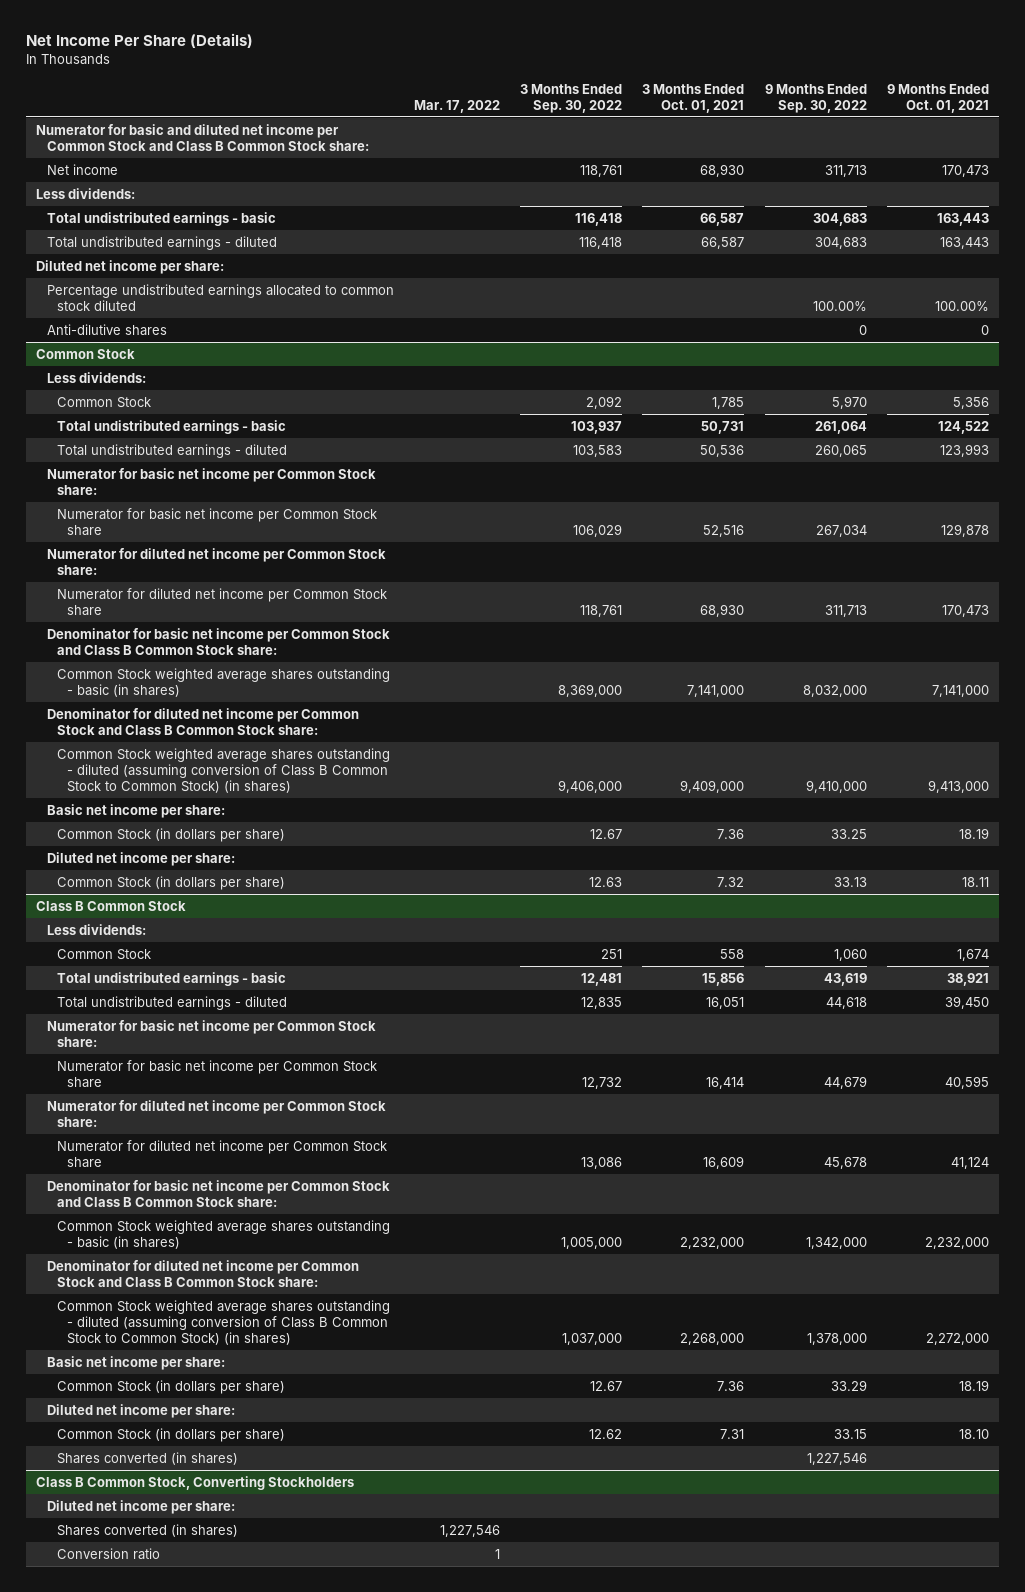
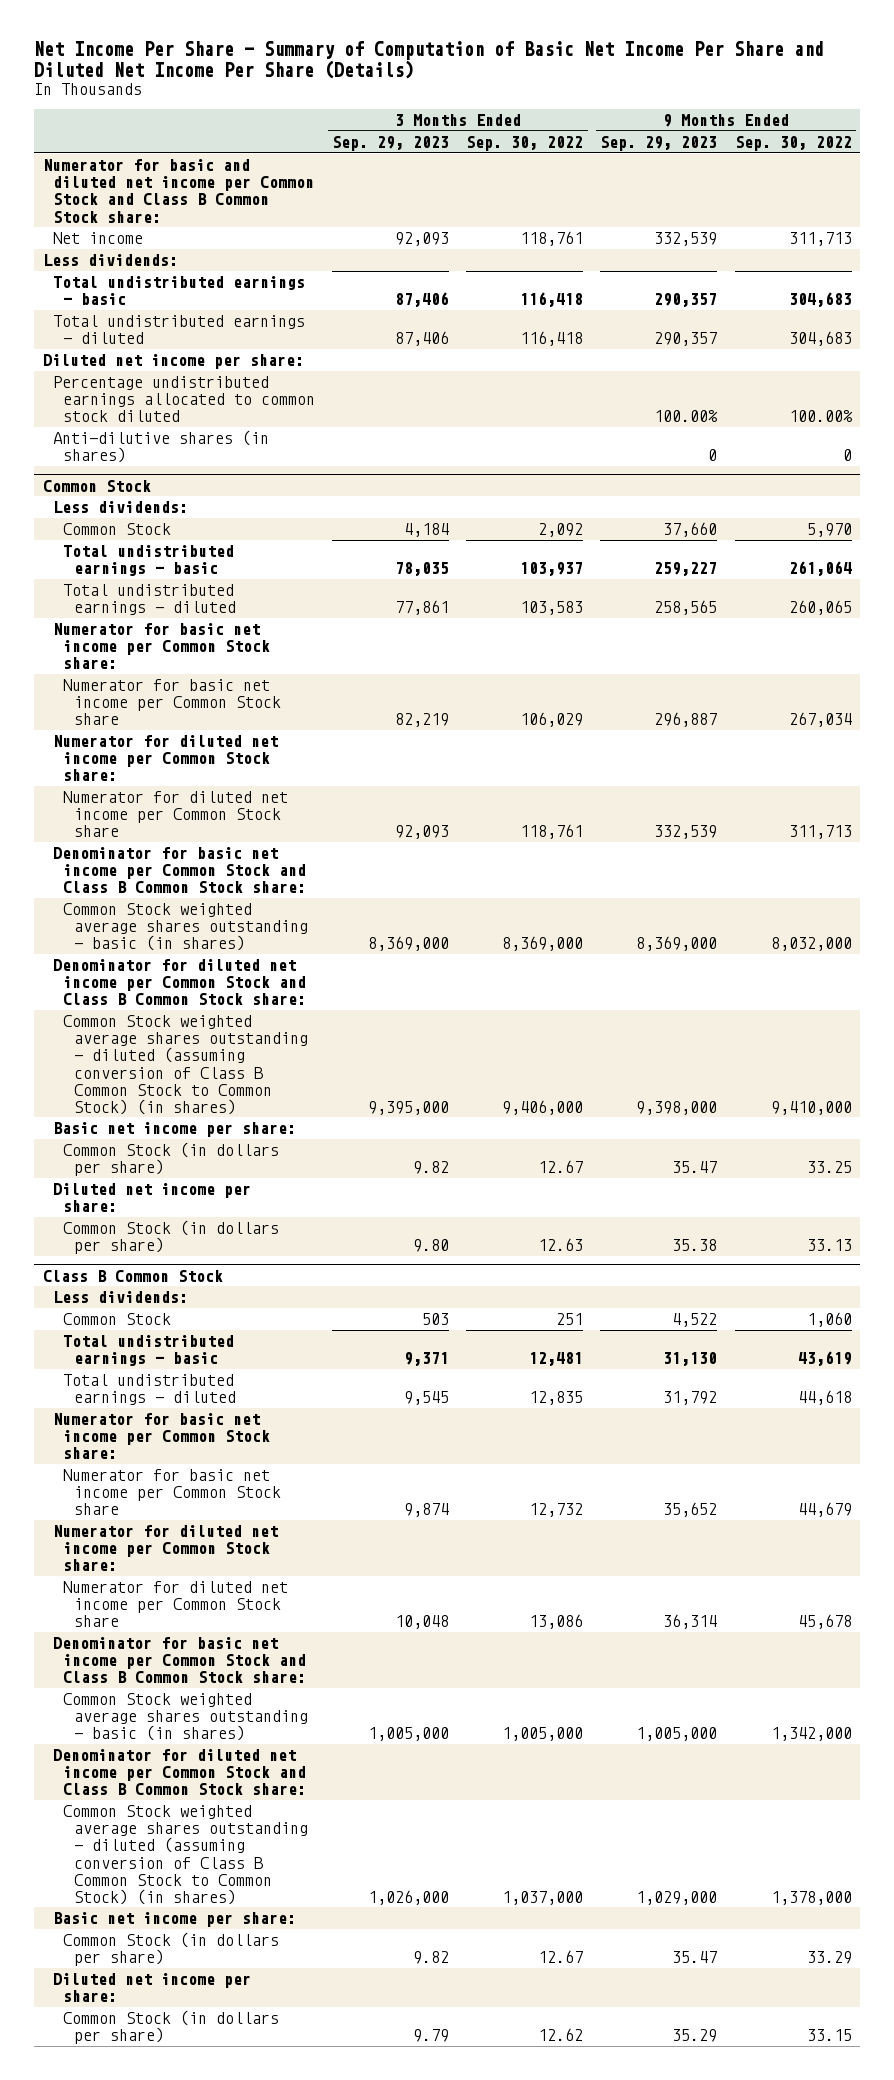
- Net Income Per Share (Details)
+ Net Income Per Share - Summary of Computation of Basic Net Income Per Share and Diluted Net Income Per Share (Details)
- | Mar. 17, 2022 | 3 Months Ended Sep. 30, 2022 | 3 Months Ended Oct. 01, 2021 | 9 Months Ended Sep. 30, 2022 | 9 Months Ended Oct. 01, 2021
+ | 3 Months Ended Sep. 29, 2023 | 3 Months Ended Sep. 30, 2022 | 9 Months Ended Sep. 29, 2023 | 9 Months Ended Sep. 30, 2022
- Anti-dilutive shares | | | | 0 | 0
+ Anti-dilutive shares (in shares) | | | 0 | 0
@ Class B Common Stock
- Shares converted (in shares) | | | | 1,227,546 |
- Class B Common Stock, Converting Stockholders
- Diluted net income per share:
- Shares converted (in shares) | 1,227,546 | | | |
- Conversion ratio | 1 | | | |

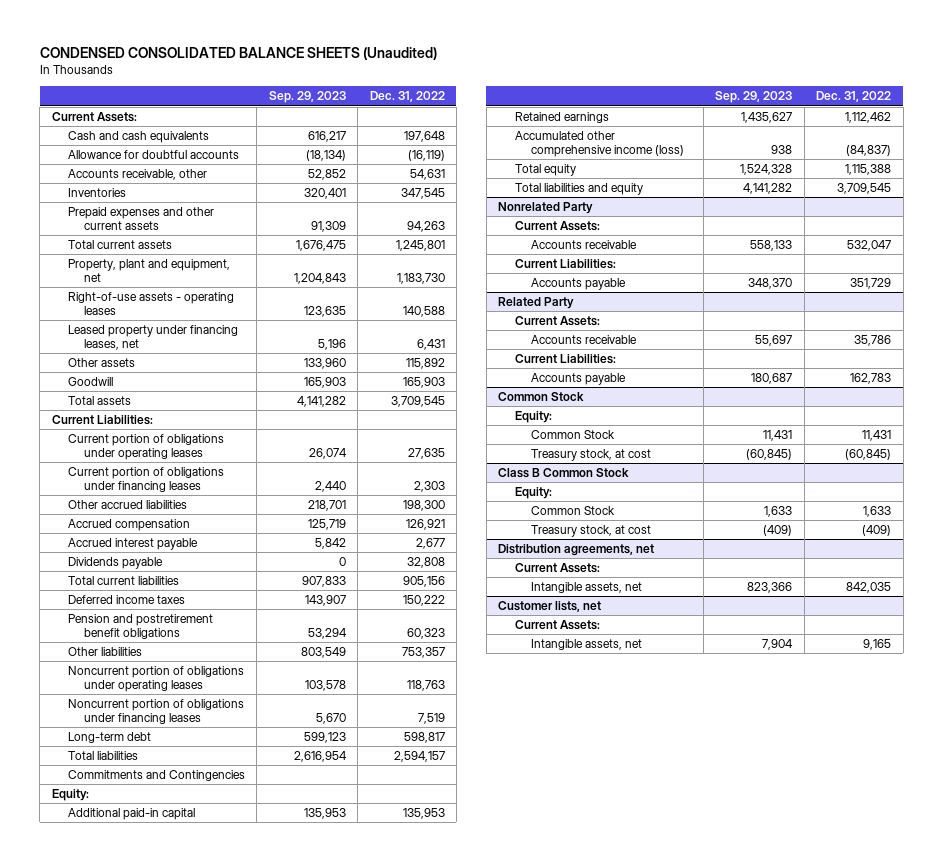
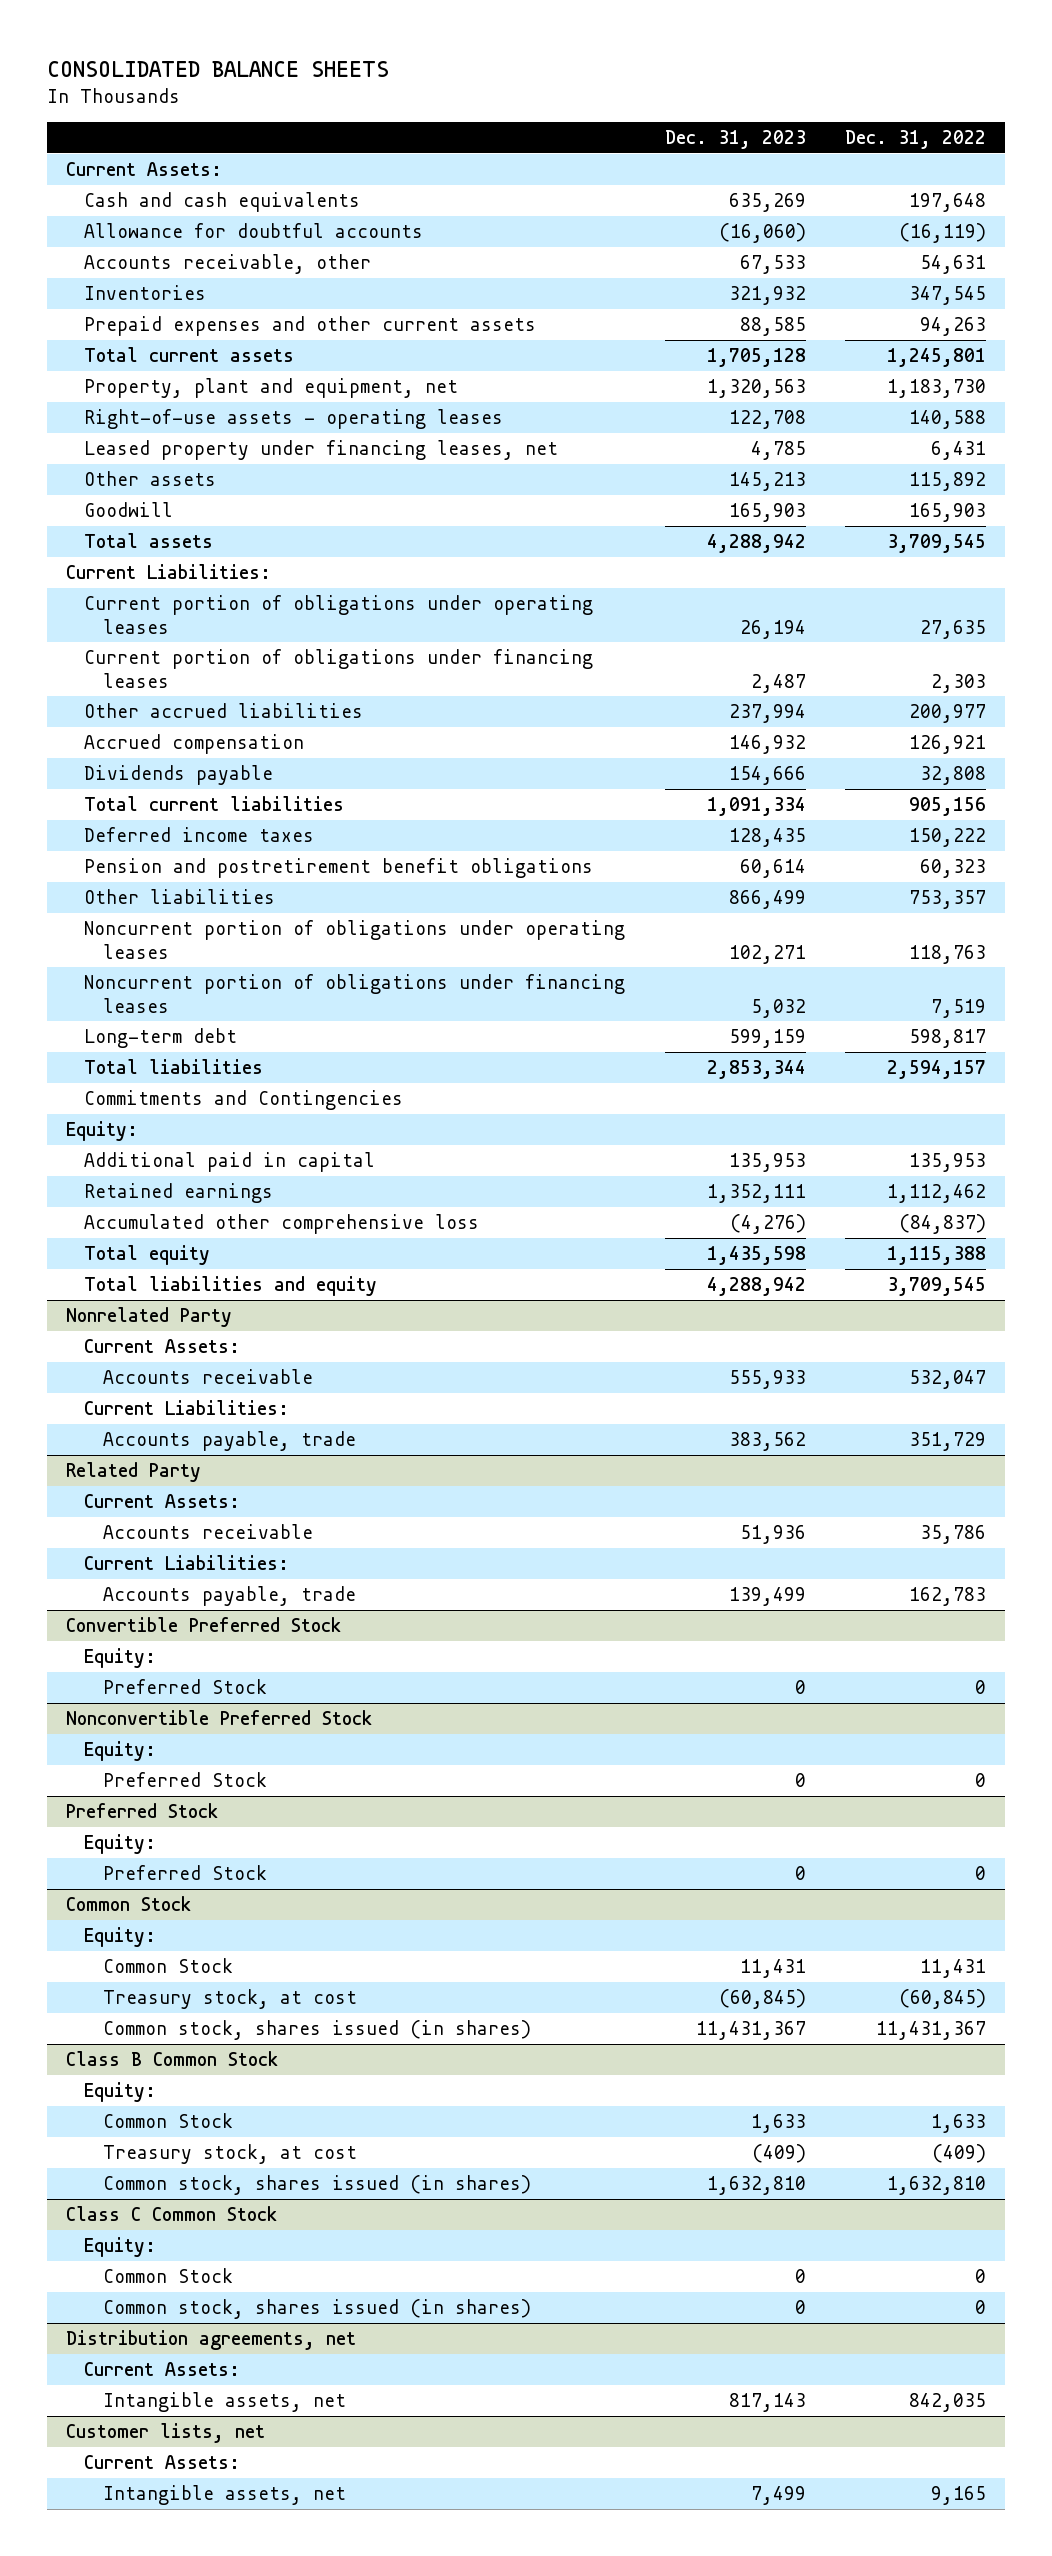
- CONDENSED CONSOLIDATED BALANCE SHEETS (Unaudited)
+ CONSOLIDATED BALANCE SHEETS
- | Sep. 29, 2023 | Dec. 31, 2022
+ | Dec. 31, 2023 | Dec. 31, 2022
- Other accrued liabilities | 218,701 | 198,300
+ Other accrued liabilities | 237,994 | 200,977
- Accrued interest payable | 5,842 | 2,677
- Additional paid-in capital | 135,953 | 135,953
+ Additional paid in capital | 135,953 | 135,953
- Accumulated other comprehensive income (loss) | 938 | (84,837)
+ Accumulated other comprehensive loss | (4,276) | (84,837)
@ Nonrelated Party
- Accounts payable | 348,370 | 351,729
+ Accounts payable, trade | 383,562 | 351,729
@ Related Party
- Accounts payable | 180,687 | 162,783
+ Accounts payable, trade | 139,499 | 162,783
+ Convertible Preferred Stock
+ Equity:
+ Preferred Stock | 0 | 0
+ Nonconvertible Preferred Stock
+ Equity:
+ Preferred Stock | 0 | 0
+ Preferred Stock
+ Equity:
+ Preferred Stock | 0 | 0
@ Common Stock
+ Common stock, shares issued (in shares) | 11,431,367 | 11,431,367
@ Class B Common Stock
+ Common stock, shares issued (in shares) | 1,632,810 | 1,632,810
+ Class C Common Stock
+ Equity:
+ Common Stock | 0 | 0
+ Common stock, shares issued (in shares) | 0 | 0

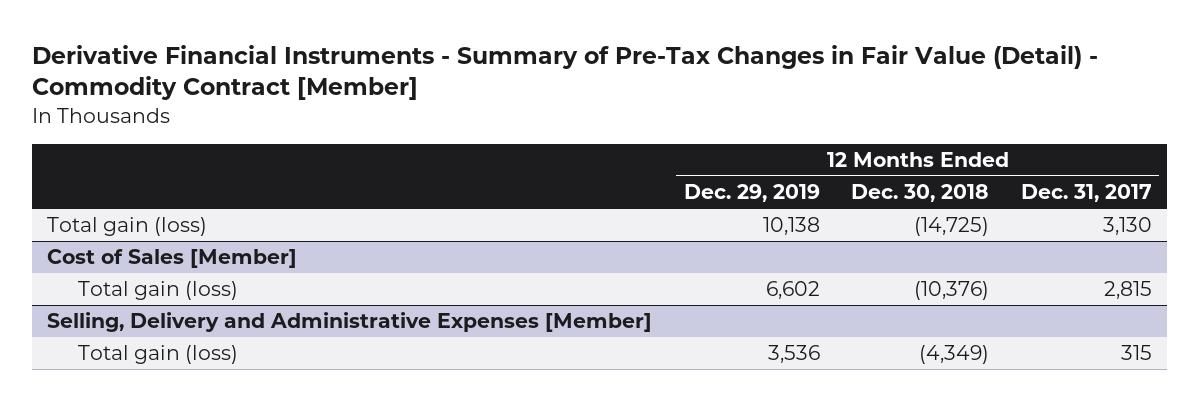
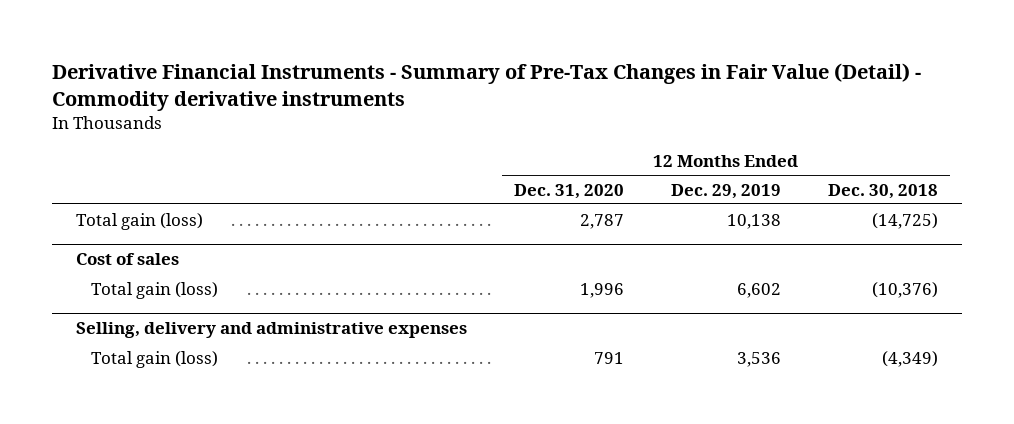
- Derivative Financial Instruments - Summary of Pre-Tax Changes in Fair Value (Detail) - Commodity Contract [Member]
+ Derivative Financial Instruments - Summary of Pre-Tax Changes in Fair Value (Detail) - Commodity derivative instruments
- | 12 Months Ended Dec. 29, 2019 | 12 Months Ended Dec. 30, 2018 | 12 Months Ended Dec. 31, 2017
+ | 12 Months Ended Dec. 31, 2020 | 12 Months Ended Dec. 29, 2019 | 12 Months Ended Dec. 30, 2018
- Cost of Sales [Member]
+ Cost of sales
- Selling, Delivery and Administrative Expenses [Member]
+ Selling, delivery and administrative expenses

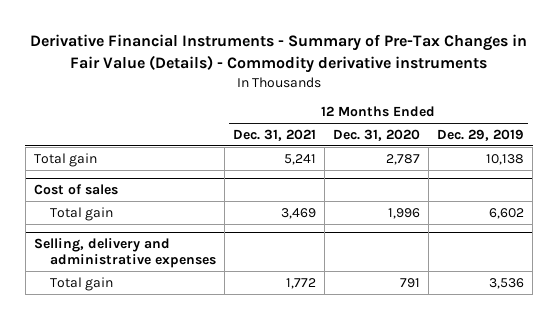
- Derivative Financial Instruments - Summary of Pre-Tax Changes in Fair Value (Detail) - Commodity derivative instruments
+ Derivative Financial Instruments - Summary of Pre-Tax Changes in Fair Value (Details) - Commodity derivative instruments
- | 12 Months Ended Dec. 31, 2020 | 12 Months Ended Dec. 29, 2019 | 12 Months Ended Dec. 30, 2018
+ | 12 Months Ended Dec. 31, 2021 | 12 Months Ended Dec. 31, 2020 | 12 Months Ended Dec. 29, 2019
- Total gain (loss) | 2,787 | 10,138 | (14,725)
+ Total gain | 5,241 | 2,787 | 10,138
@ Cost of sales
- Total gain (loss) | 1,996 | 6,602 | (10,376)
+ Total gain | 3,469 | 1,996 | 6,602
@ Selling, delivery and administrative expenses
- Total gain (loss) | 791 | 3,536 | (4,349)
+ Total gain | 1,772 | 791 | 3,536

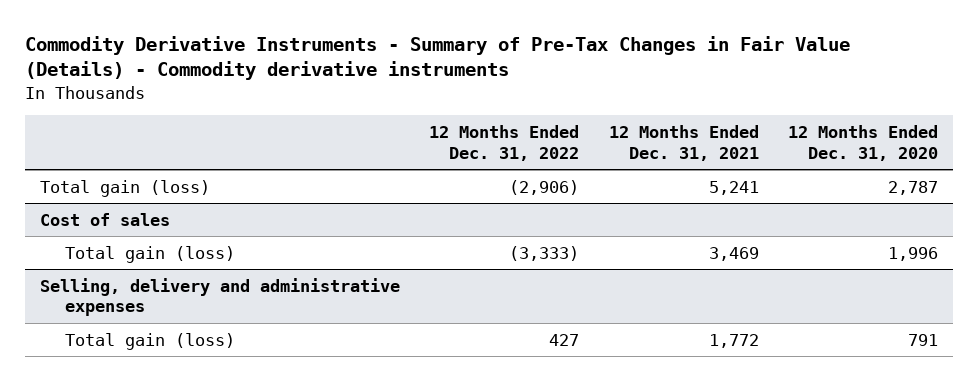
- Derivative Financial Instruments - Summary of Pre-Tax Changes in Fair Value (Details) - Commodity derivative instruments
+ Commodity Derivative Instruments - Summary of Pre-Tax Changes in Fair Value (Details) - Commodity derivative instruments
- | 12 Months Ended Dec. 31, 2021 | 12 Months Ended Dec. 31, 2020 | 12 Months Ended Dec. 29, 2019
+ | 12 Months Ended Dec. 31, 2022 | 12 Months Ended Dec. 31, 2021 | 12 Months Ended Dec. 31, 2020
- Total gain | 5,241 | 2,787 | 10,138
+ Total gain (loss) | (2,906) | 5,241 | 2,787
@ Cost of sales
- Total gain | 3,469 | 1,996 | 6,602
+ Total gain (loss) | (3,333) | 3,469 | 1,996
@ Selling, delivery and administrative expenses
- Total gain | 1,772 | 791 | 3,536
+ Total gain (loss) | 427 | 1,772 | 791

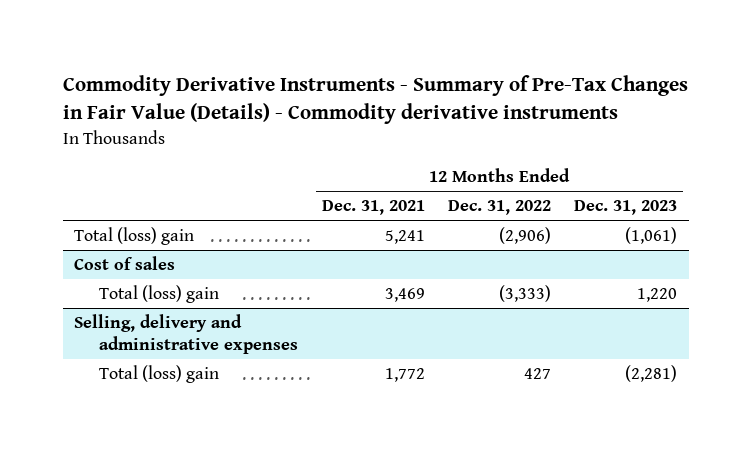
- | 12 Months Ended Dec. 31, 2022 | 12 Months Ended Dec. 31, 2021 | 12 Months Ended Dec. 31, 2020
+ | 12 Months Ended Dec. 31, 2021 | 12 Months Ended Dec. 31, 2022 | 12 Months Ended Dec. 31, 2023
- Total gain (loss) | (2,906) | 5,241 | 2,787
+ Total (loss) gain | 5,241 | (2,906) | (1,061)
@ Cost of sales
- Total gain (loss) | (3,333) | 3,469 | 1,996
+ Total (loss) gain | 3,469 | (3,333) | 1,220
@ Selling, delivery and administrative expenses
- Total gain (loss) | 427 | 1,772 | 791
+ Total (loss) gain | 1,772 | 427 | (2,281)

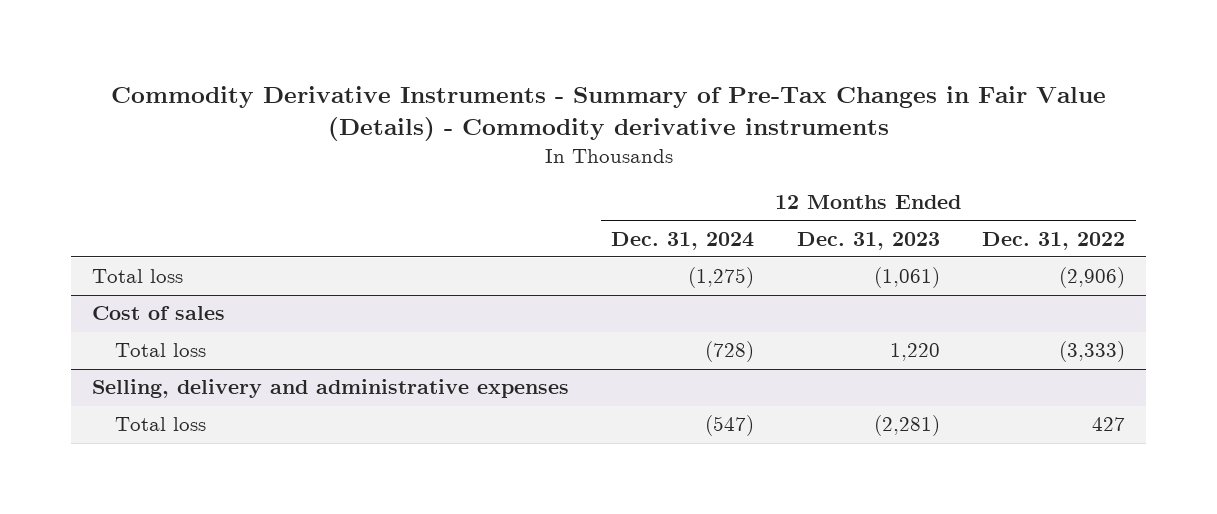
- | 12 Months Ended Dec. 31, 2021 | 12 Months Ended Dec. 31, 2022 | 12 Months Ended Dec. 31, 2023
+ | 12 Months Ended Dec. 31, 2024 | 12 Months Ended Dec. 31, 2023 | 12 Months Ended Dec. 31, 2022
- Total (loss) gain | 5,241 | (2,906) | (1,061)
+ Total loss | (1,275) | (1,061) | (2,906)
@ Cost of sales
- Total (loss) gain | 3,469 | (3,333) | 1,220
+ Total loss | (728) | 1,220 | (3,333)
@ Selling, delivery and administrative expenses
- Total (loss) gain | 1,772 | 427 | (2,281)
+ Total loss | (547) | (2,281) | 427

